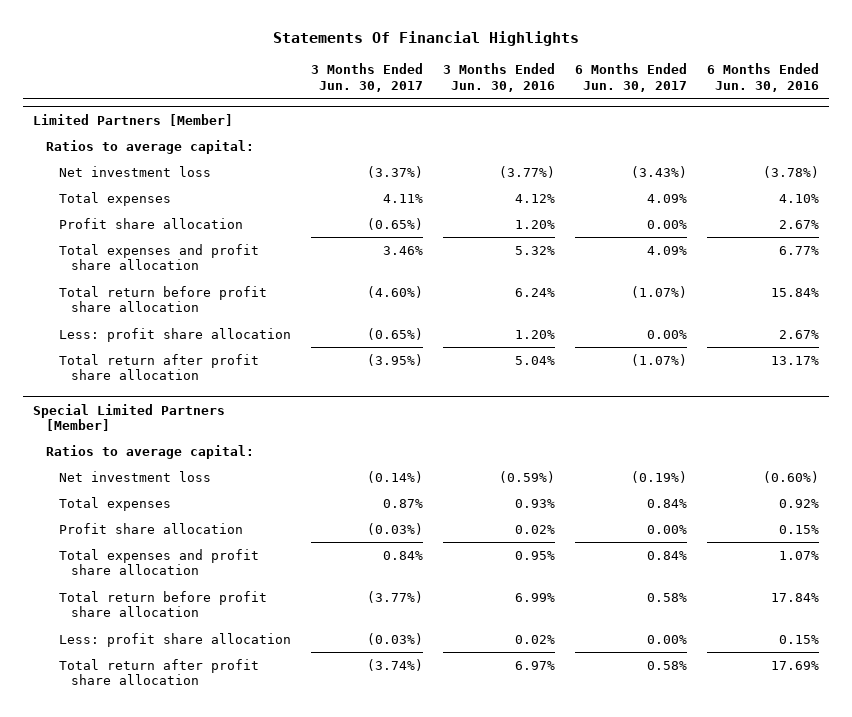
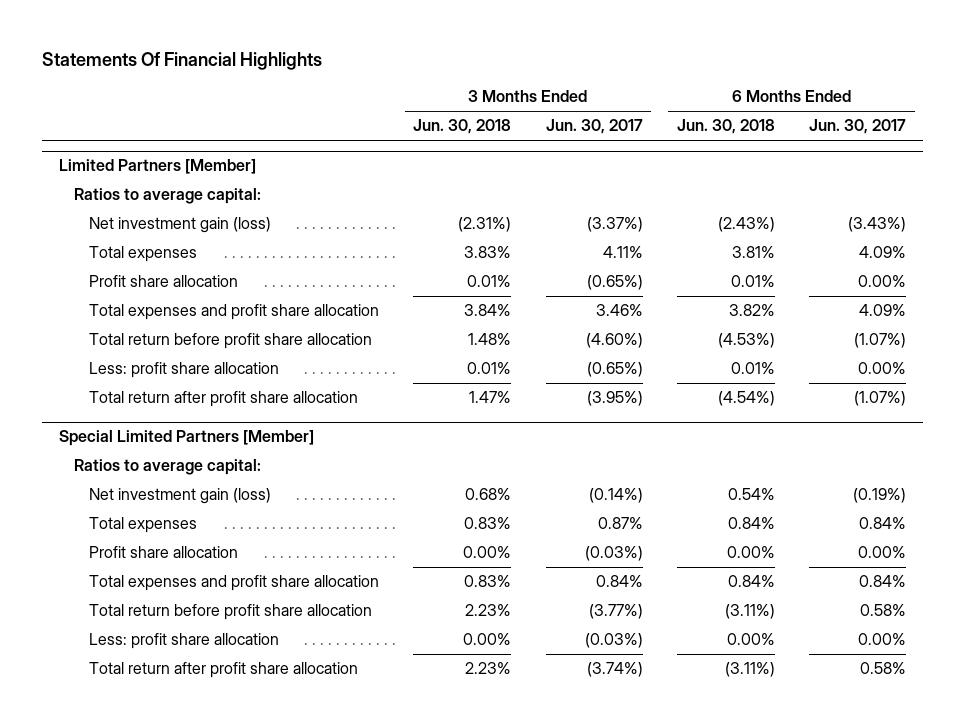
- | 3 Months Ended Jun. 30, 2017 | 3 Months Ended Jun. 30, 2016 | 6 Months Ended Jun. 30, 2017 | 6 Months Ended Jun. 30, 2016
+ | 3 Months Ended Jun. 30, 2018 | 3 Months Ended Jun. 30, 2017 | 6 Months Ended Jun. 30, 2018 | 6 Months Ended Jun. 30, 2017
@ Limited Partners [Member]
- Net investment loss | (3.37%) | (3.77%) | (3.43%) | (3.78%)
+ Net investment gain (loss) | (2.31%) | (3.37%) | (2.43%) | (3.43%)
@ Special Limited Partners [Member]
- Net investment loss | (0.14%) | (0.59%) | (0.19%) | (0.60%)
+ Net investment gain (loss) | 0.68% | (0.14%) | 0.54% | (0.19%)

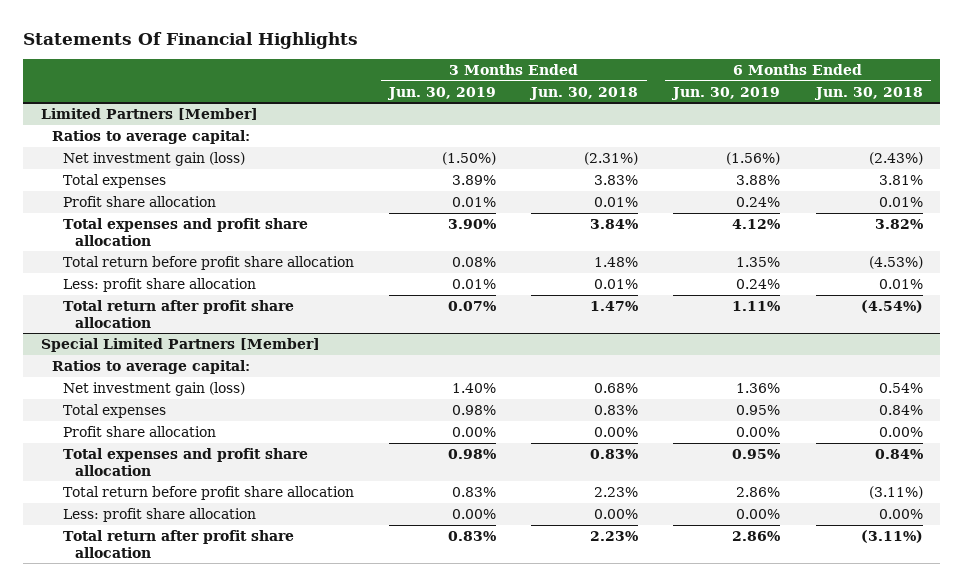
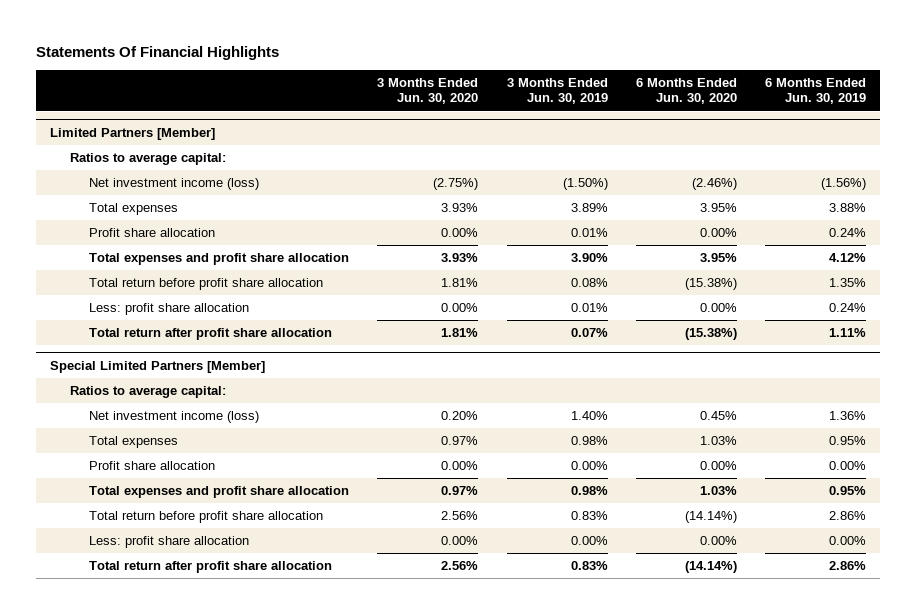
- | 3 Months Ended Jun. 30, 2019 | 3 Months Ended Jun. 30, 2018 | 6 Months Ended Jun. 30, 2019 | 6 Months Ended Jun. 30, 2018
+ | 3 Months Ended Jun. 30, 2020 | 3 Months Ended Jun. 30, 2019 | 6 Months Ended Jun. 30, 2020 | 6 Months Ended Jun. 30, 2019
@ Limited Partners [Member]
- Net investment gain (loss) | (1.50%) | (2.31%) | (1.56%) | (2.43%)
+ Net investment income (loss) | (2.75%) | (1.50%) | (2.46%) | (1.56%)
@ Special Limited Partners [Member]
- Net investment gain (loss) | 1.40% | 0.68% | 1.36% | 0.54%
+ Net investment income (loss) | 0.20% | 1.40% | 0.45% | 1.36%

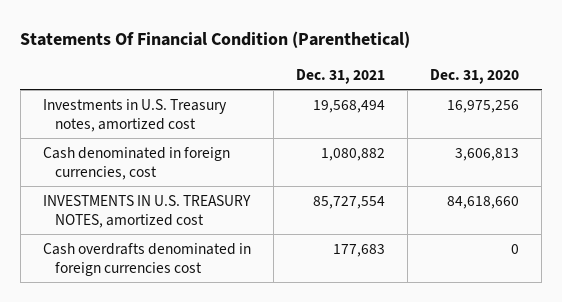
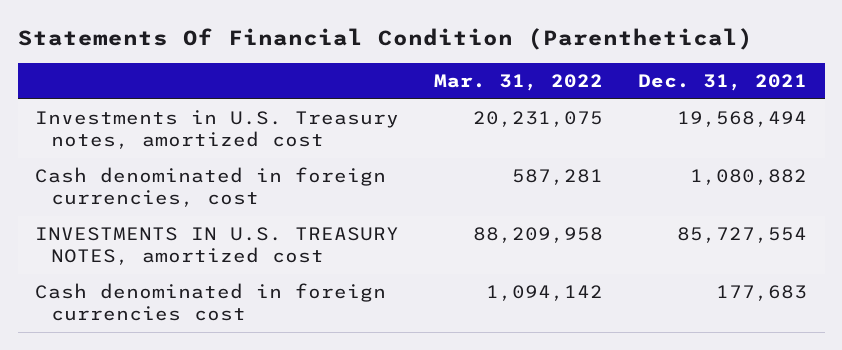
- | Dec. 31, 2021 | Dec. 31, 2020
+ | Mar. 31, 2022 | Dec. 31, 2021
- Cash overdrafts denominated in foreign currencies cost | 177,683 | 0
+ Cash denominated in foreign currencies cost | 1,094,142 | 177,683

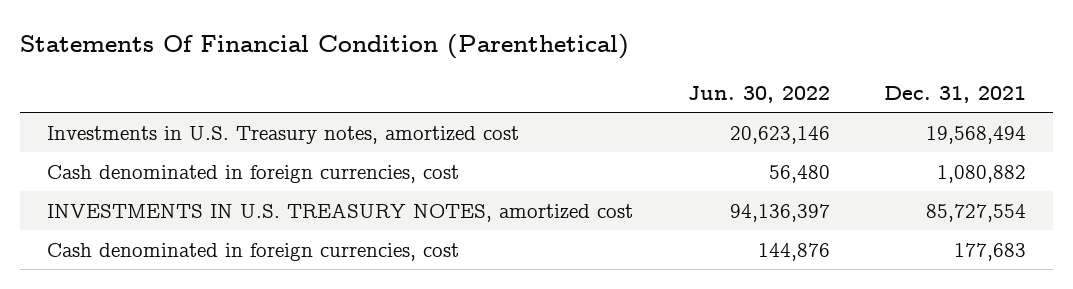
- | Mar. 31, 2022 | Dec. 31, 2021
+ | Jun. 30, 2022 | Dec. 31, 2021
- Cash denominated in foreign currencies cost | 1,094,142 | 177,683
+ Cash denominated in foreign currencies, cost | 144,876 | 177,683

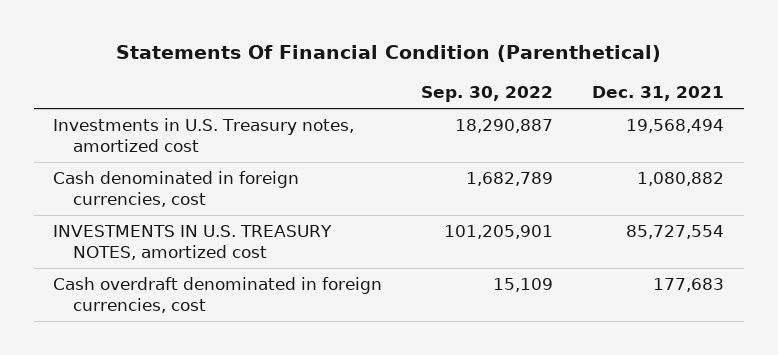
- | Jun. 30, 2022 | Dec. 31, 2021
+ | Sep. 30, 2022 | Dec. 31, 2021
- Cash denominated in foreign currencies, cost | 144,876 | 177,683
+ Cash overdraft denominated in foreign currencies, cost | 15,109 | 177,683

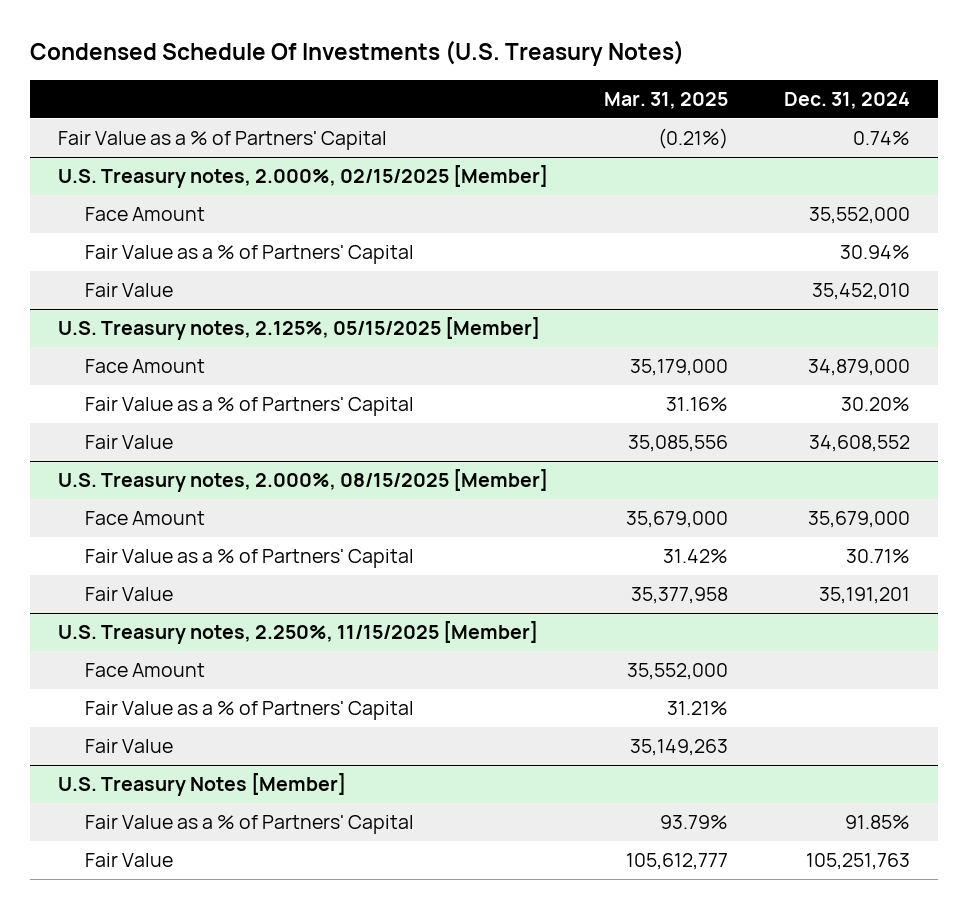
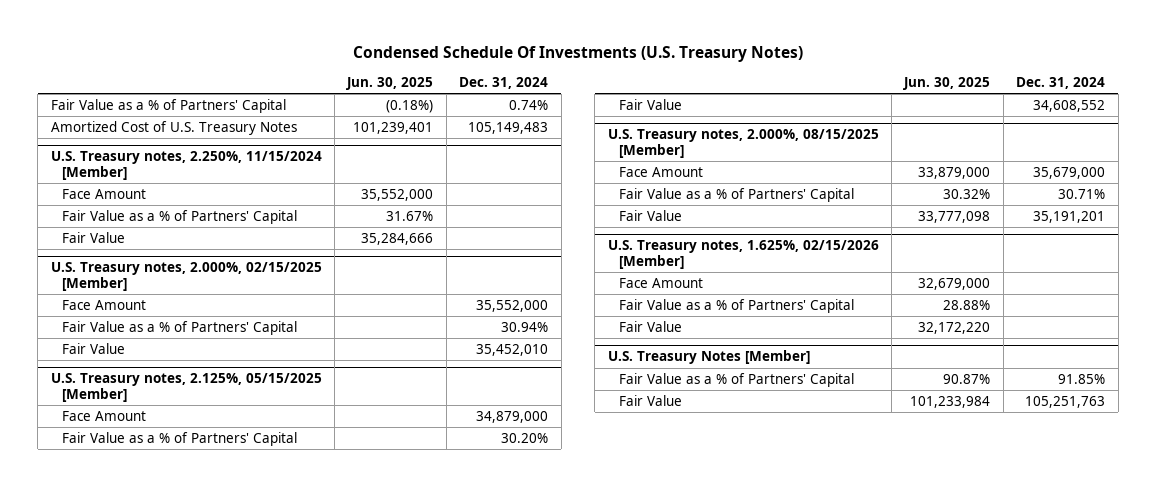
- | Mar. 31, 2025 | Dec. 31, 2024
+ | Jun. 30, 2025 | Dec. 31, 2024
+ Amortized Cost of U.S. Treasury Notes | 101,239,401 | 105,149,483
+ U.S. Treasury notes, 2.250%, 11/15/2024 [Member]
+ Face Amount | 35,552,000 |
+ Fair Value as a % of Partners' Capital | 31.67% |
+ Fair Value | 35,284,666 |
- U.S. Treasury notes, 2.250%, 11/15/2025 [Member]
+ U.S. Treasury notes, 1.625%, 02/15/2026 [Member]

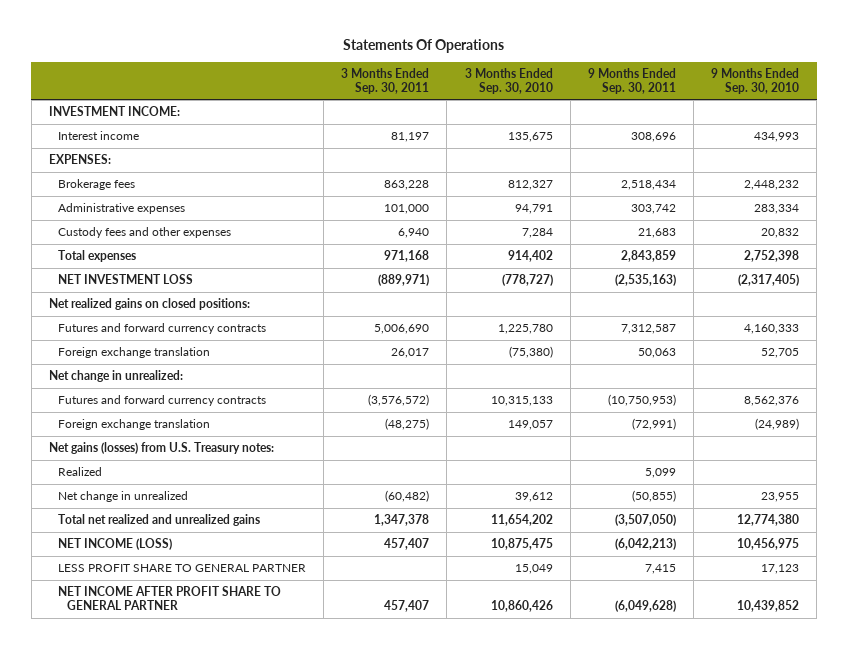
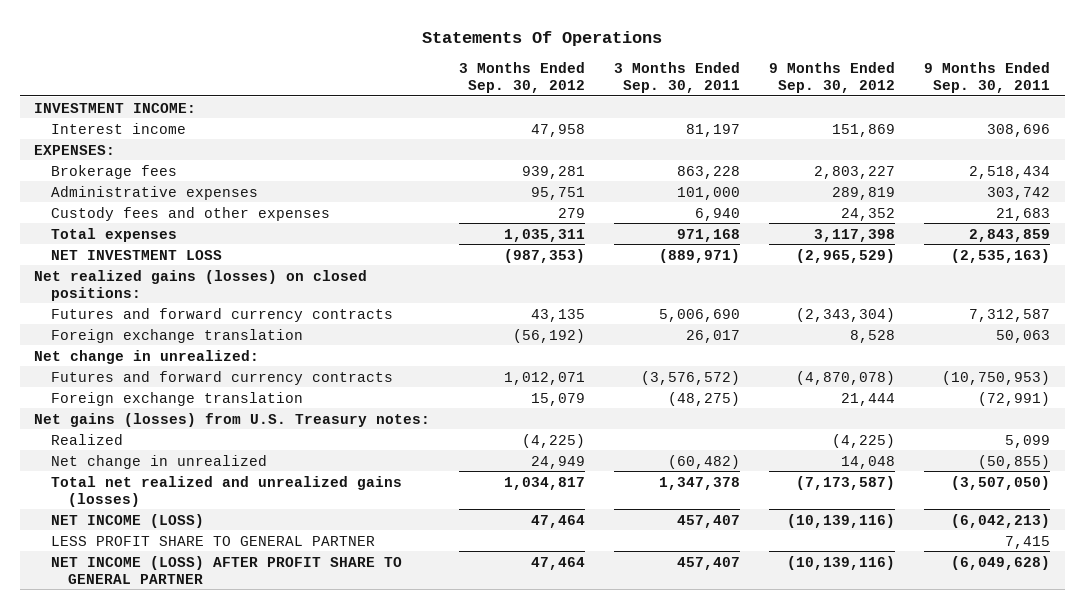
- | 3 Months Ended Sep. 30, 2011 | 3 Months Ended Sep. 30, 2010 | 9 Months Ended Sep. 30, 2011 | 9 Months Ended Sep. 30, 2010
+ | 3 Months Ended Sep. 30, 2012 | 3 Months Ended Sep. 30, 2011 | 9 Months Ended Sep. 30, 2012 | 9 Months Ended Sep. 30, 2011
- Net realized gains on closed positions:
+ Net realized gains (losses) on closed positions:
- Total net realized and unrealized gains | 1,347,378 | 11,654,202 | (3,507,050) | 12,774,380
+ Total net realized and unrealized gains (losses) | 1,034,817 | 1,347,378 | (7,173,587) | (3,507,050)
- NET INCOME AFTER PROFIT SHARE TO GENERAL PARTNER | 457,407 | 10,860,426 | (6,049,628) | 10,439,852
+ NET INCOME (LOSS) AFTER PROFIT SHARE TO GENERAL PARTNER | 47,464 | 457,407 | (10,139,116) | (6,049,628)

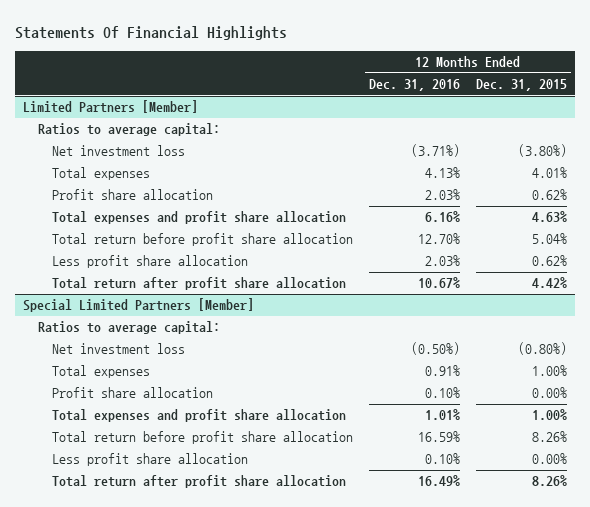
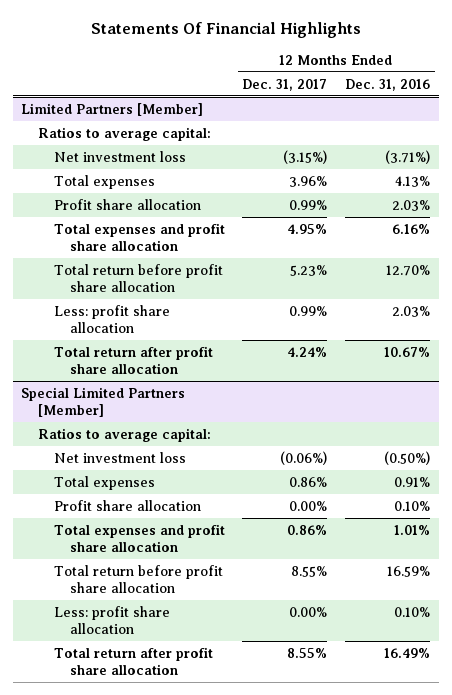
- | 12 Months Ended Dec. 31, 2016 | 12 Months Ended Dec. 31, 2015
+ | 12 Months Ended Dec. 31, 2017 | 12 Months Ended Dec. 31, 2016
@ Limited Partners [Member]
- Less profit share allocation | 2.03% | 0.62%
+ Less: profit share allocation | 0.99% | 2.03%
@ Special Limited Partners [Member]
- Less profit share allocation | 0.10% | 0.00%
+ Less: profit share allocation | 0.00% | 0.10%

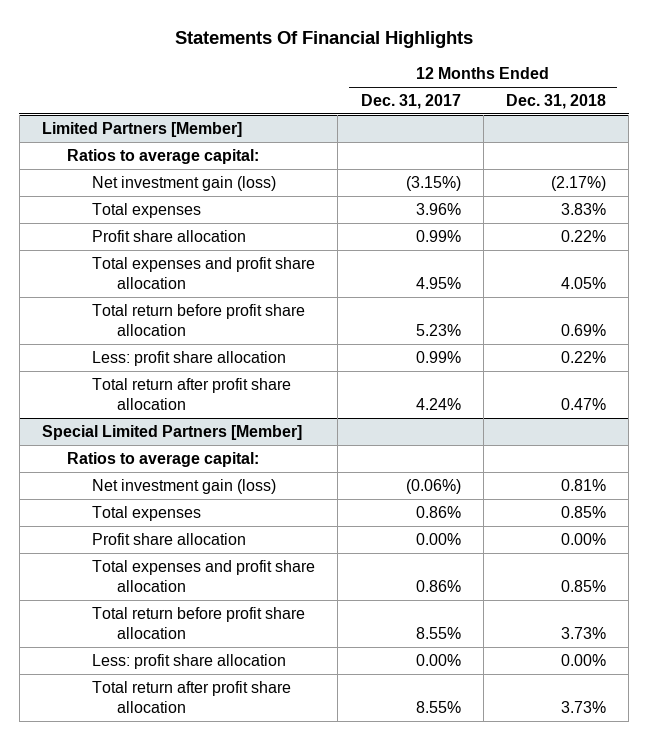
- | 12 Months Ended Dec. 31, 2017 | 12 Months Ended Dec. 31, 2016
+ | 12 Months Ended Dec. 31, 2017 | 12 Months Ended Dec. 31, 2018
@ Limited Partners [Member]
- Net investment loss | (3.15%) | (3.71%)
+ Net investment gain (loss) | (3.15%) | (2.17%)
@ Special Limited Partners [Member]
- Net investment loss | (0.06%) | (0.50%)
+ Net investment gain (loss) | (0.06%) | 0.81%

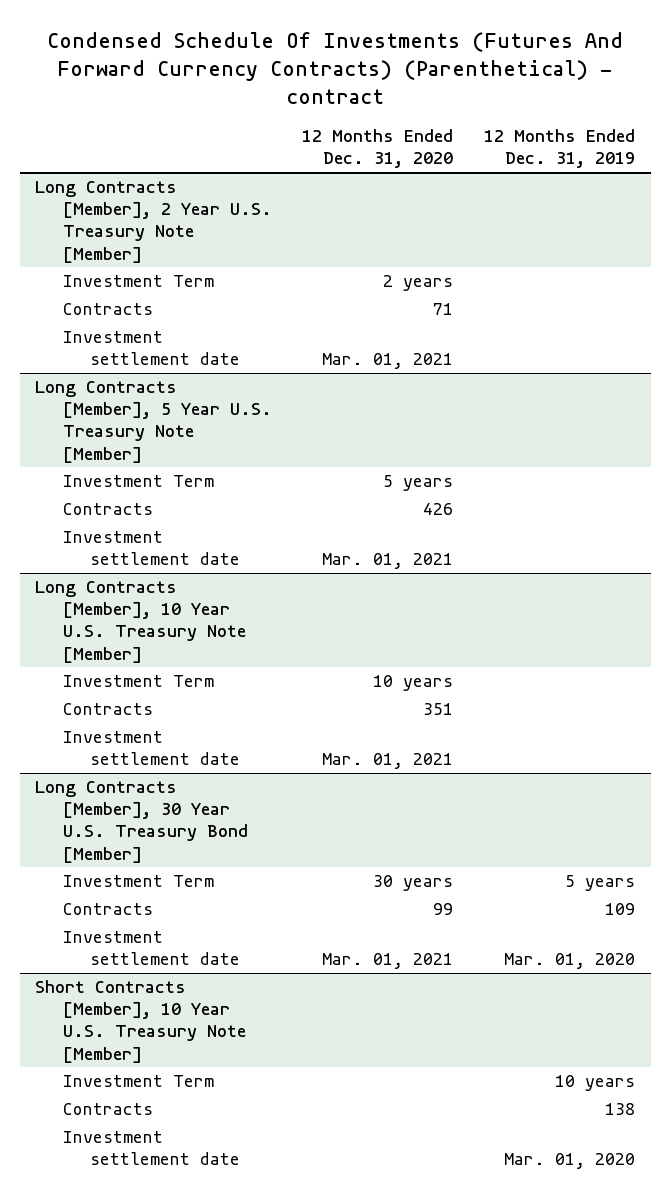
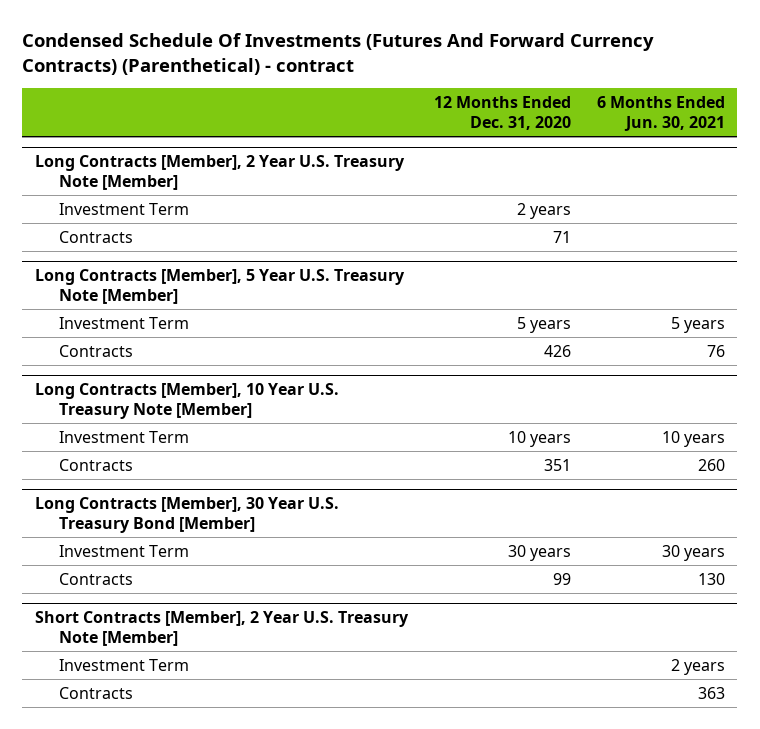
- | 12 Months Ended Dec. 31, 2020 | 12 Months Ended Dec. 31, 2019
+ | 12 Months Ended Dec. 31, 2020 | 6 Months Ended Jun. 30, 2021
@ Long Contracts [Member], 2 Year U.S. Treasury Note [Member]
- Investment settlement date | Mar. 01, 2021 |
@ Long Contracts [Member], 5 Year U.S. Treasury Note [Member]
- Investment settlement date | Mar. 01, 2021 |
@ Long Contracts [Member], 10 Year U.S. Treasury Note [Member]
- Investment settlement date | Mar. 01, 2021 |
@ Long Contracts [Member], 30 Year U.S. Treasury Bond [Member]
- Investment settlement date | Mar. 01, 2021 | Mar. 01, 2020
- Short Contracts [Member], 10 Year U.S. Treasury Note [Member]
+ Short Contracts [Member], 2 Year U.S. Treasury Note [Member]
- Investment settlement date | | Mar. 01, 2020

